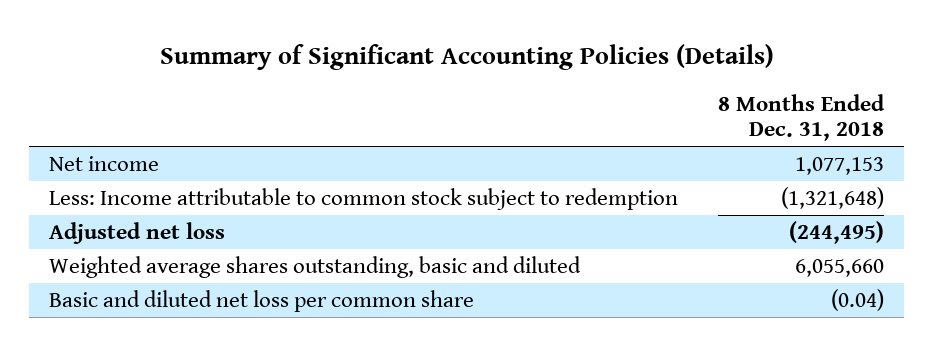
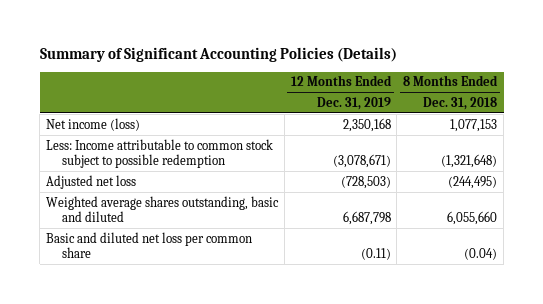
- | 8 Months Ended Dec. 31, 2018
+ | 12 Months Ended Dec. 31, 2019 | 8 Months Ended Dec. 31, 2018
- Net income | 1,077,153
- Less: Income attributable to common stock subject to redemption | (1,321,648)
+ Net income (loss) | 2,350,168 | 1,077,153
+ Less: Income attributable to common stock subject to possible redemption | (3,078,671) | (1,321,648)

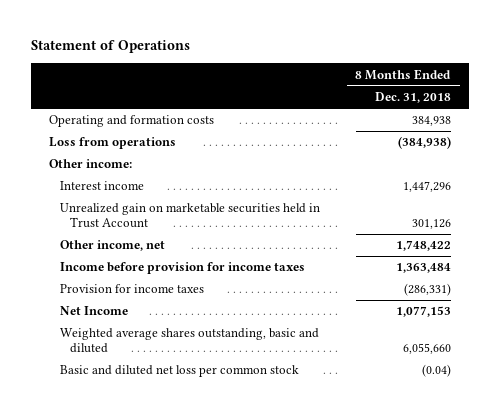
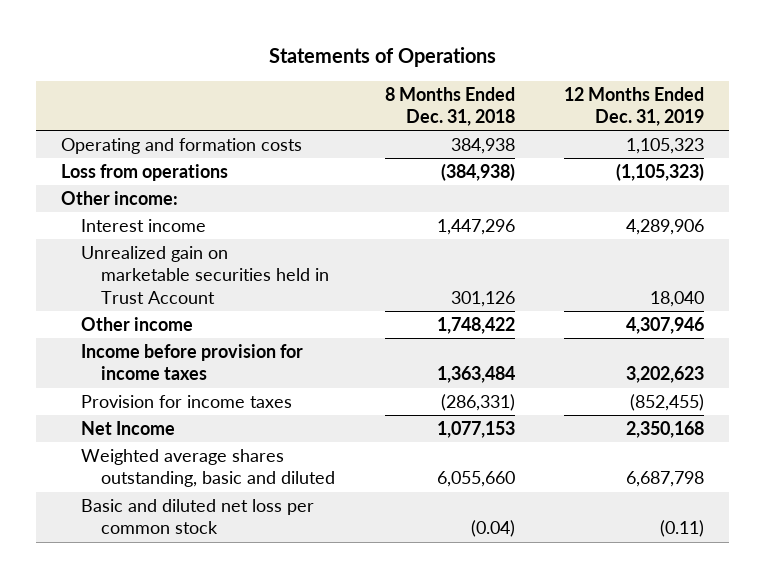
- Statement of Operations
+ Statements of Operations
- | 8 Months Ended Dec. 31, 2018
+ | 8 Months Ended Dec. 31, 2018 | 12 Months Ended Dec. 31, 2019
- Other income, net | 1,748,422
+ Other income | 1,748,422 | 4,307,946

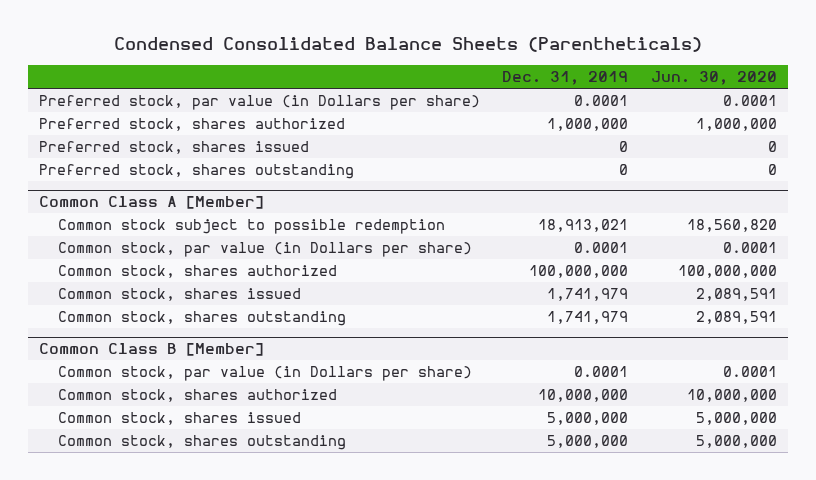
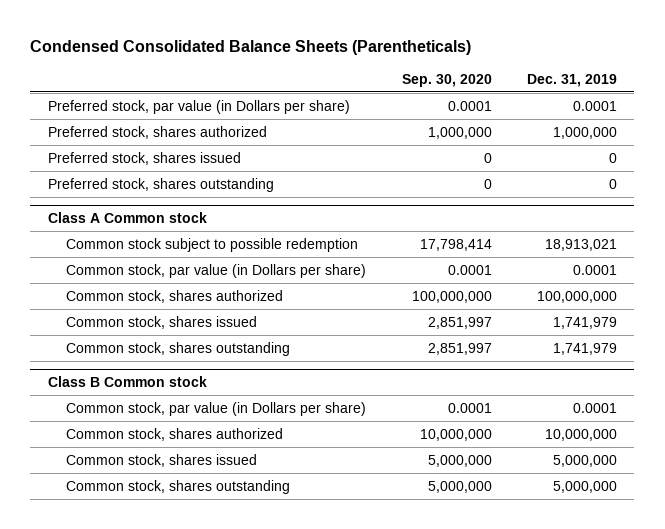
- | Dec. 31, 2019 | Jun. 30, 2020
+ | Sep. 30, 2020 | Dec. 31, 2019
- Common Class A [Member]
+ Class A Common stock
- Common Class B [Member]
+ Class B Common stock

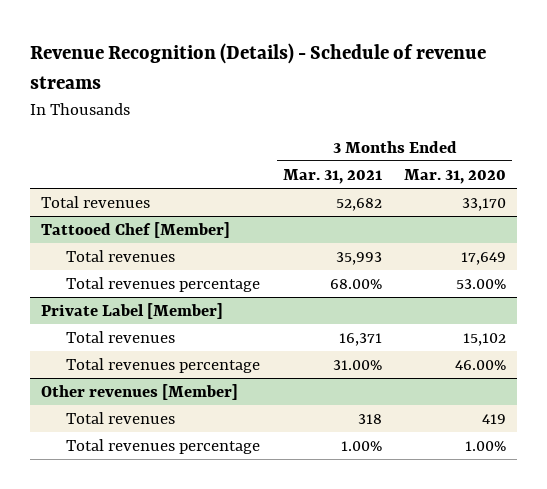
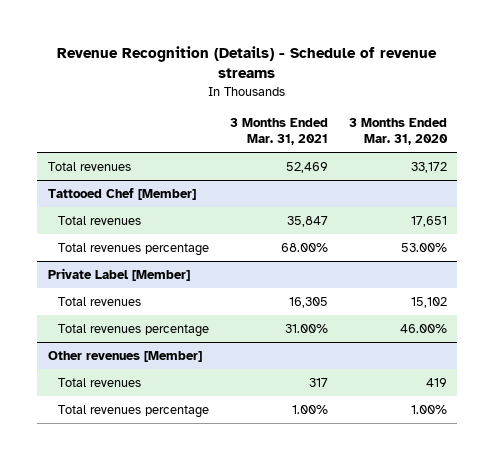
- Total revenues | 52,682 | 33,170
+ Total revenues | 52,469 | 33,172
@ Tattooed Chef [Member]
- Total revenues | 35,993 | 17,649
+ Total revenues | 35,847 | 17,651
@ Private Label [Member]
- Total revenues | 16,371 | 15,102
+ Total revenues | 16,305 | 15,102
@ Other revenues [Member]
- Total revenues | 318 | 419
+ Total revenues | 317 | 419

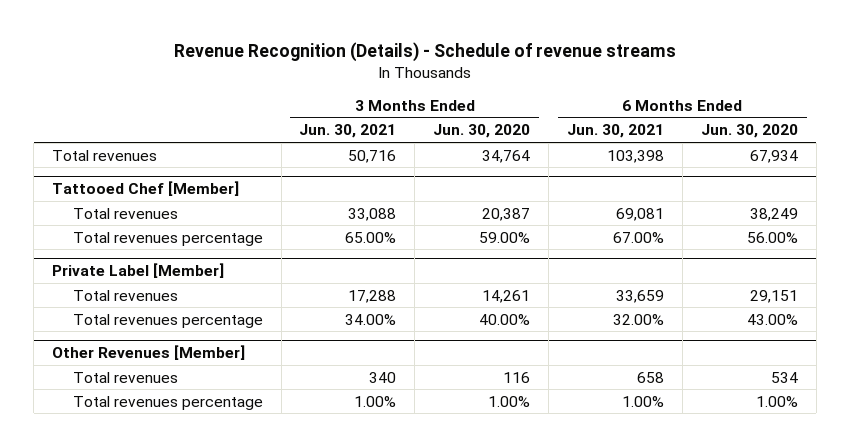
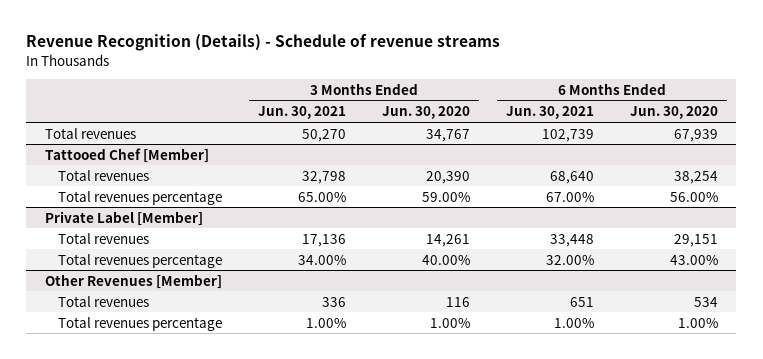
- Total revenues | 50,716 | 34,764 | 103,398 | 67,934
+ Total revenues | 50,270 | 34,767 | 102,739 | 67,939
@ Tattooed Chef [Member]
- Total revenues | 33,088 | 20,387 | 69,081 | 38,249
+ Total revenues | 32,798 | 20,390 | 68,640 | 38,254
@ Private Label [Member]
- Total revenues | 17,288 | 14,261 | 33,659 | 29,151
+ Total revenues | 17,136 | 14,261 | 33,448 | 29,151
@ Other Revenues [Member]
- Total revenues | 340 | 116 | 658 | 534
+ Total revenues | 336 | 116 | 651 | 534

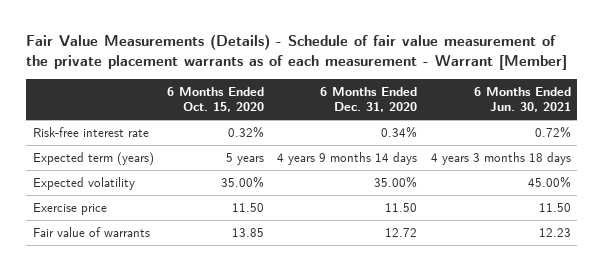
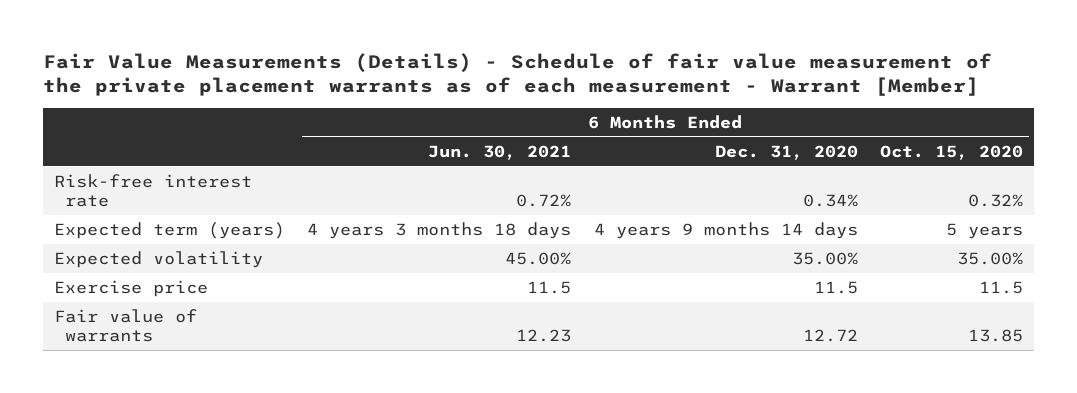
- | 6 Months Ended Oct. 15, 2020 | 6 Months Ended Dec. 31, 2020 | 6 Months Ended Jun. 30, 2021
+ | 6 Months Ended Jun. 30, 2021 | 6 Months Ended Dec. 31, 2020 | 6 Months Ended Oct. 15, 2020
- Exercise price | 11.50 | 11.50 | 11.50
+ Exercise price | 11.5 | 11.5 | 11.5

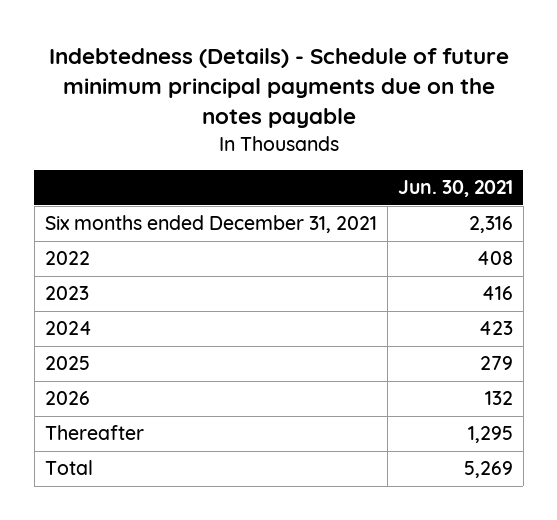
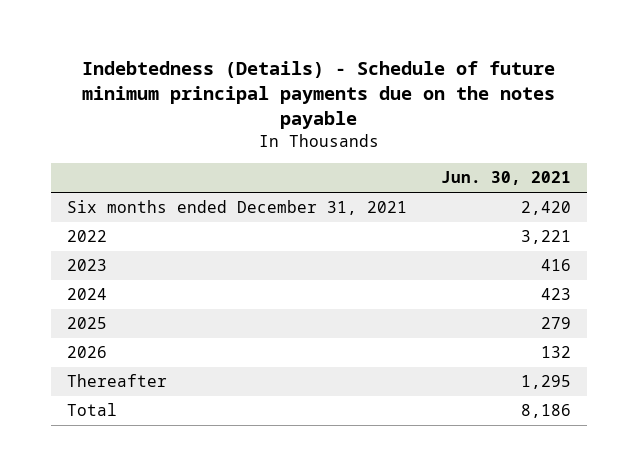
- Six months ended December 31, 2021 | 2,316
- 2022 | 408
+ Six months ended December 31, 2021 | 2,420
+ 2022 | 3,221
- Total | 5,269
+ Total | 8,186

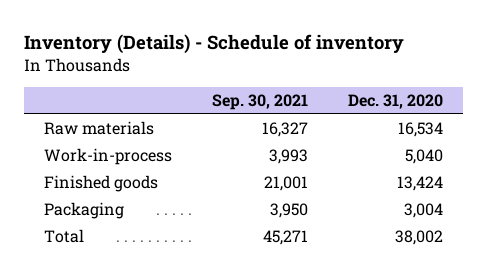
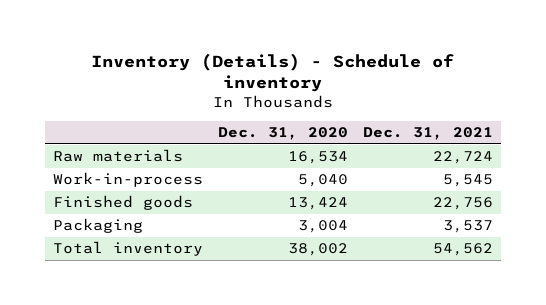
- | Sep. 30, 2021 | Dec. 31, 2020
+ | Dec. 31, 2020 | Dec. 31, 2021
- Total | 45,271 | 38,002
+ Total inventory | 38,002 | 54,562

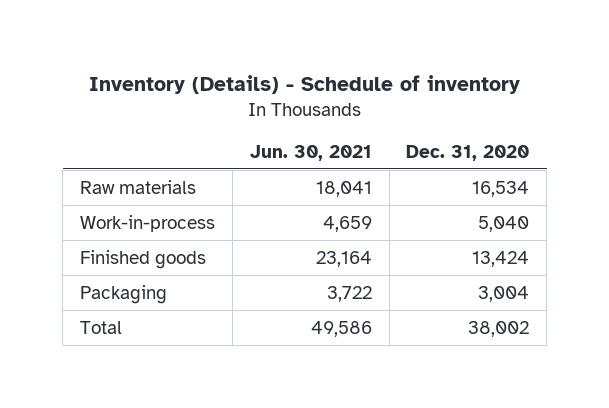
- | Dec. 31, 2020 | Dec. 31, 2021
+ | Jun. 30, 2021 | Dec. 31, 2020
- Total inventory | 38,002 | 54,562
+ Total | 49,586 | 38,002

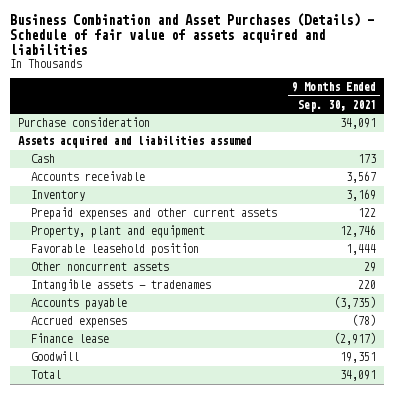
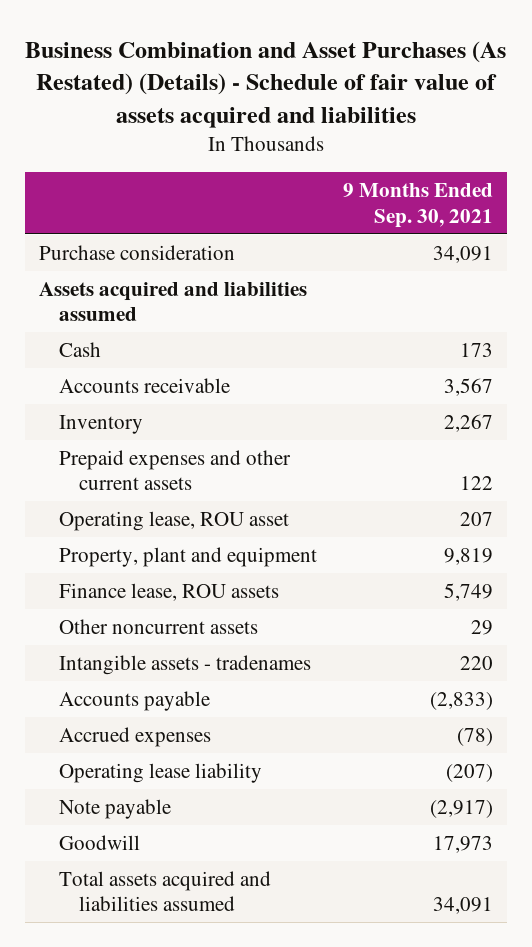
- Business Combination and Asset Purchases (Details) - Schedule of fair value of assets acquired and liabilities
+ Business Combination and Asset Purchases (As Restated) (Details) - Schedule of fair value of assets acquired and liabilities
- Inventory | 3,169
+ Inventory | 2,267
- Property, plant and equipment | 12,746
- Favorable leasehold position | 1,444
+ Operating lease, ROU asset | 207
+ Property, plant and equipment | 9,819
+ Finance lease, ROU assets | 5,749
- Accounts payable | (3,735)
+ Accounts payable | (2,833)
- Finance lease | (2,917)
- Goodwill | 19,351
- Total | 34,091
+ Operating lease liability | (207)
+ Note payable | (2,917)
+ Goodwill | 17,973
+ Total assets acquired and liabilities assumed | 34,091

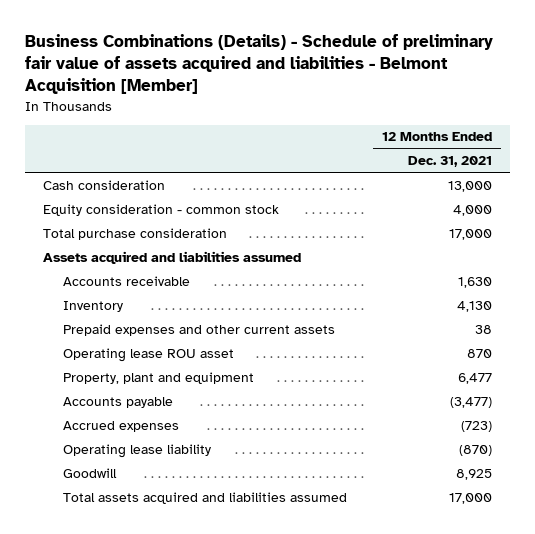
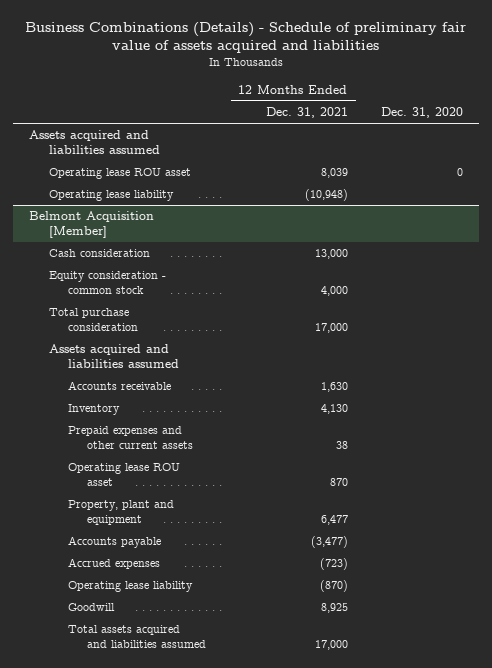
- Business Combinations (Details) - Schedule of preliminary fair value of assets acquired and liabilities - Belmont Acquisition [Member]
+ Business Combinations (Details) - Schedule of preliminary fair value of assets acquired and liabilities
- | 12 Months Ended Dec. 31, 2021
+ | 12 Months Ended Dec. 31, 2021 | Dec. 31, 2020
+ Assets acquired and liabilities assumed
+ Operating lease ROU asset | 8,039 | 0
+ Operating lease liability | (10,948) |
+ Belmont Acquisition [Member]

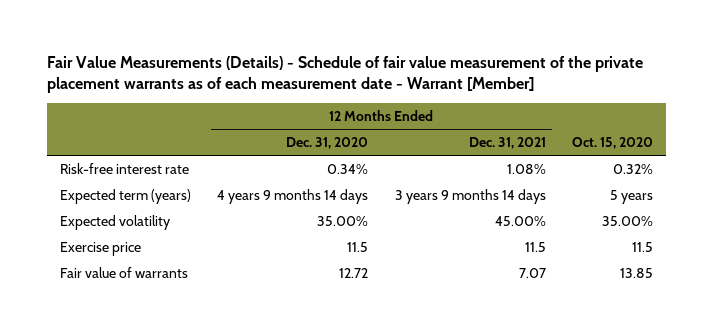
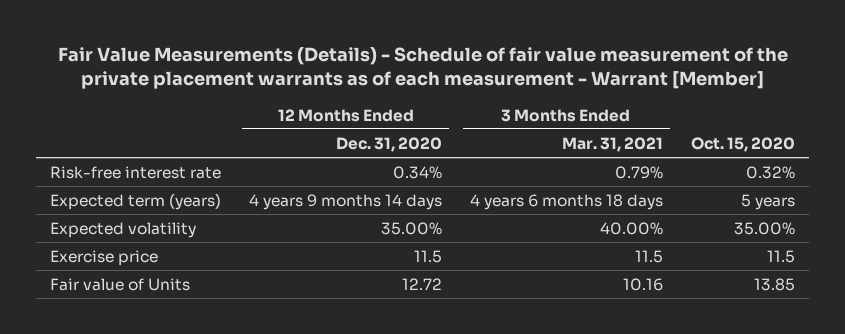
- Fair Value Measurements (Details) - Schedule of fair value measurement of the private placement warrants as of each measurement date - Warrant [Member]
+ Fair Value Measurements (Details) - Schedule of fair value measurement of the private placement warrants as of each measurement - Warrant [Member]
- | 12 Months Ended Dec. 31, 2020 | 12 Months Ended Dec. 31, 2021 | Oct. 15, 2020
+ | 12 Months Ended Dec. 31, 2020 | 3 Months Ended Mar. 31, 2021 | Oct. 15, 2020
- Fair value of warrants | 12.72 | 7.07 | 13.85
+ Fair value of Units | 12.72 | 10.16 | 13.85

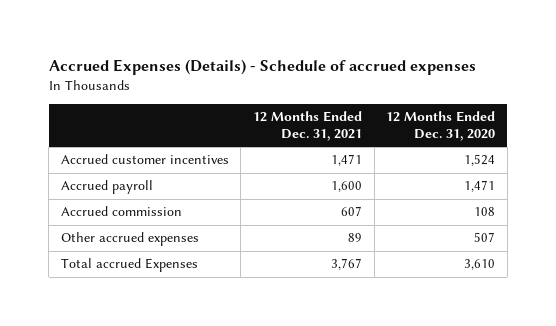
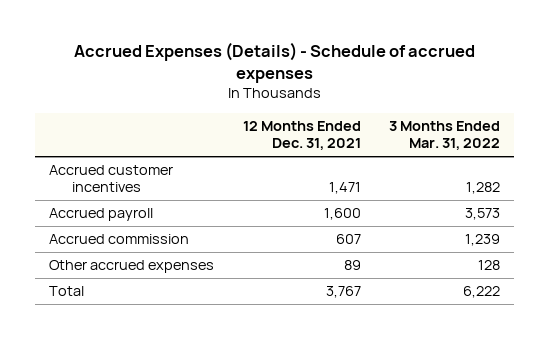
- | 12 Months Ended Dec. 31, 2021 | 12 Months Ended Dec. 31, 2020
+ | 12 Months Ended Dec. 31, 2021 | 3 Months Ended Mar. 31, 2022
- Total accrued Expenses | 3,767 | 3,610
+ Total | 3,767 | 6,222

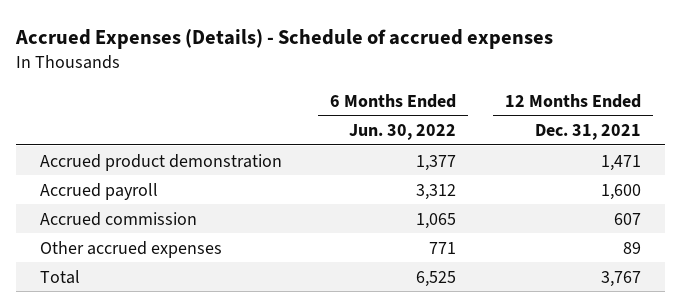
- | 12 Months Ended Dec. 31, 2021 | 3 Months Ended Mar. 31, 2022
+ | 6 Months Ended Jun. 30, 2022 | 12 Months Ended Dec. 31, 2021
- Accrued customer incentives | 1,471 | 1,282
+ Accrued product demonstration | 1,377 | 1,471

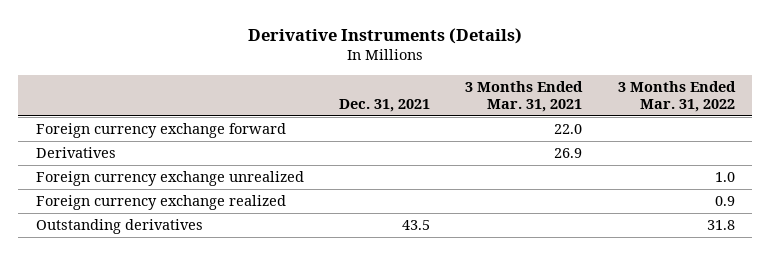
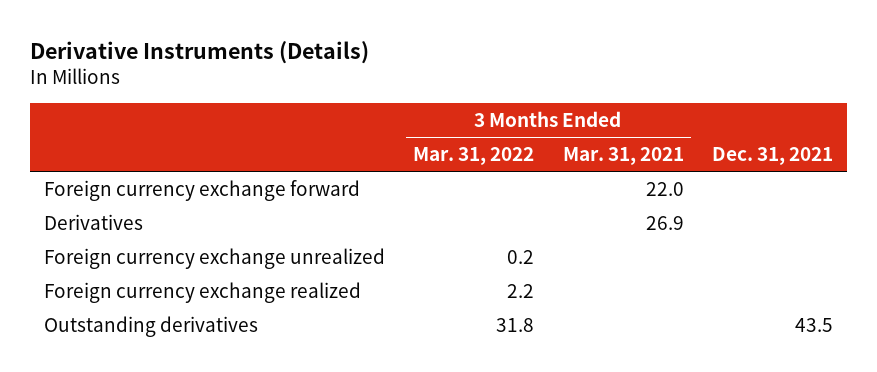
- | Dec. 31, 2021 | 3 Months Ended Mar. 31, 2021 | 3 Months Ended Mar. 31, 2022
+ | 3 Months Ended Mar. 31, 2022 | 3 Months Ended Mar. 31, 2021 | Dec. 31, 2021
- Foreign currency exchange unrealized | | | 1.0
- Foreign currency exchange realized | | | 0.9
+ Foreign currency exchange unrealized | 0.2 | |
+ Foreign currency exchange realized | 2.2 | |

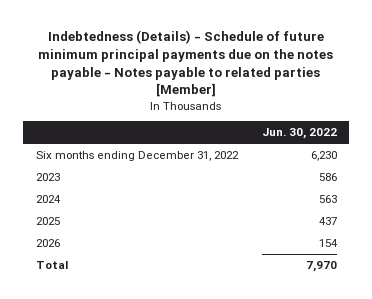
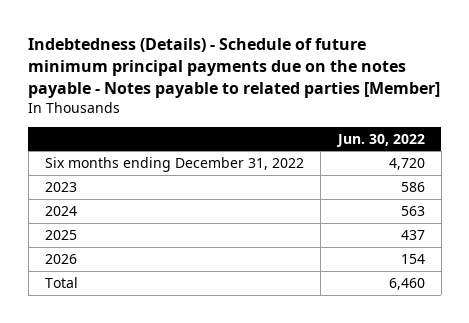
- Six months ending December 31, 2022 | 6,230
+ Six months ending December 31, 2022 | 4,720
- Total | 7,970
+ Total | 6,460

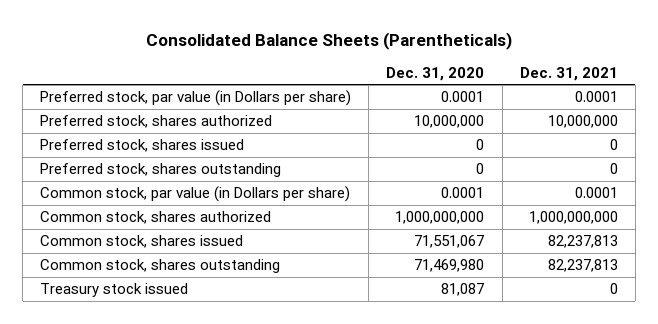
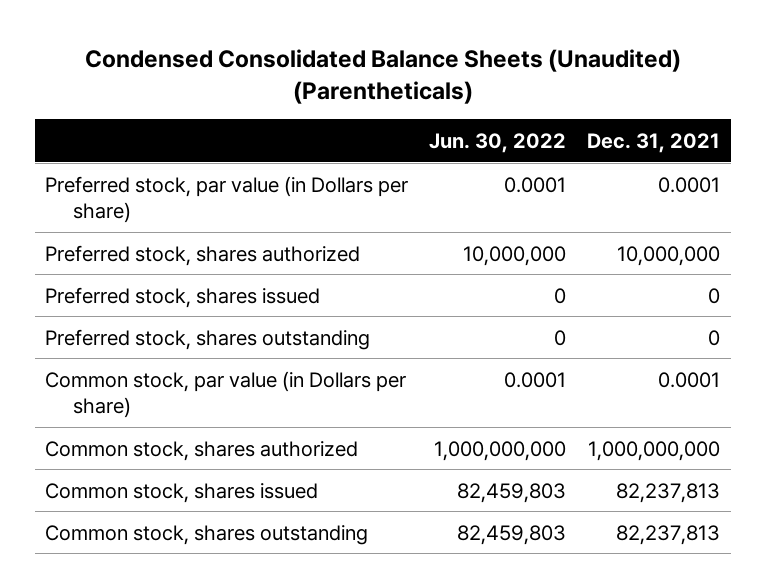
- Consolidated Balance Sheets (Parentheticals)
+ Condensed Consolidated Balance Sheets (Unaudited) (Parentheticals)
- | Dec. 31, 2020 | Dec. 31, 2021
+ | Jun. 30, 2022 | Dec. 31, 2021
- Treasury stock issued | 81,087 | 0

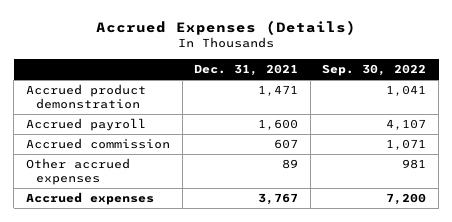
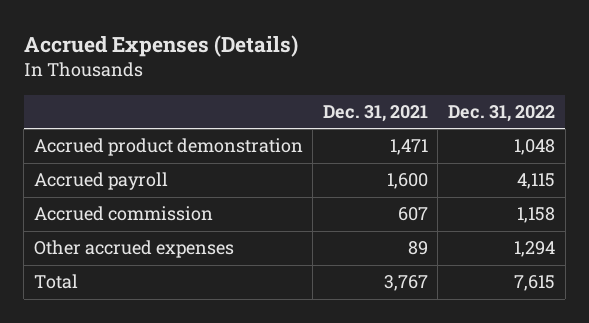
- | Dec. 31, 2021 | Sep. 30, 2022
+ | Dec. 31, 2021 | Dec. 31, 2022
- Accrued expenses | 3,767 | 7,200
+ Total | 3,767 | 7,615

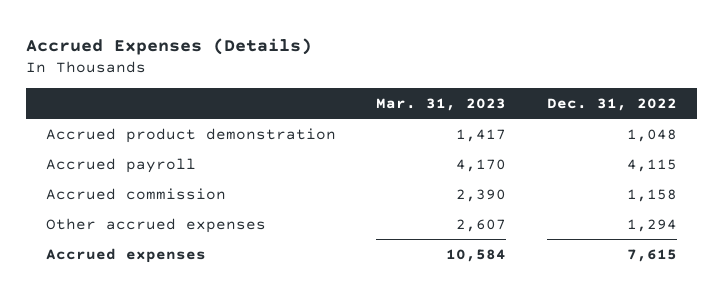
- | Dec. 31, 2021 | Dec. 31, 2022
+ | Mar. 31, 2023 | Dec. 31, 2022
- Total | 3,767 | 7,615
+ Accrued expenses | 10,584 | 7,615

